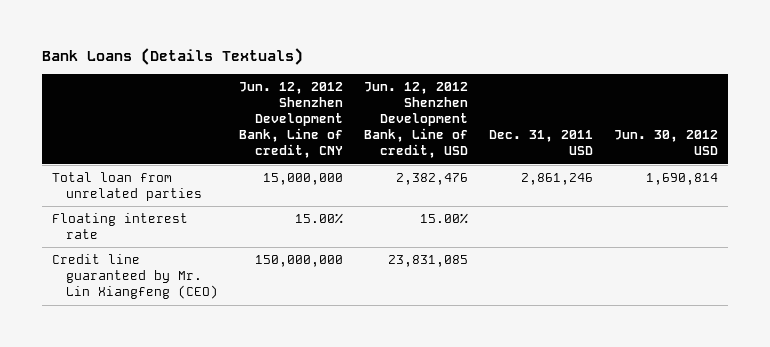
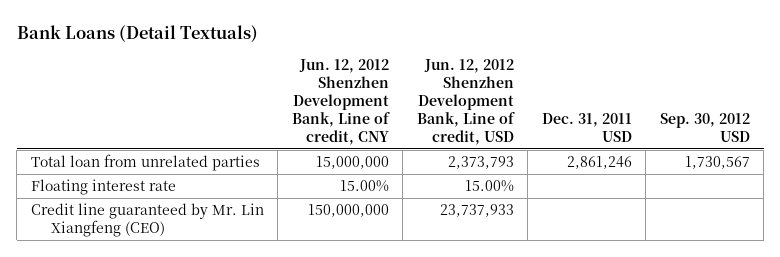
- Bank Loans (Details Textuals)
+ Bank Loans (Detail Textuals)
- | Jun. 12, 2012 Shenzhen Development Bank, Line of credit, CNY | Jun. 12, 2012 Shenzhen Development Bank, Line of credit, USD | Dec. 31, 2011 USD | Jun. 30, 2012 USD
+ | Jun. 12, 2012 Shenzhen Development Bank, Line of credit, CNY | Jun. 12, 2012 Shenzhen Development Bank, Line of credit, USD | Dec. 31, 2011 USD | Sep. 30, 2012 USD
- Total loan from unrelated parties | 15,000,000 | 2,382,476 | 2,861,246 | 1,690,814
+ Total loan from unrelated parties | 15,000,000 | 2,373,793 | 2,861,246 | 1,730,567
- Credit line guaranteed by Mr. Lin Xiangfeng (CEO) | 150,000,000 | 23,831,085 | |
+ Credit line guaranteed by Mr. Lin Xiangfeng (CEO) | 150,000,000 | 23,737,933 | |

